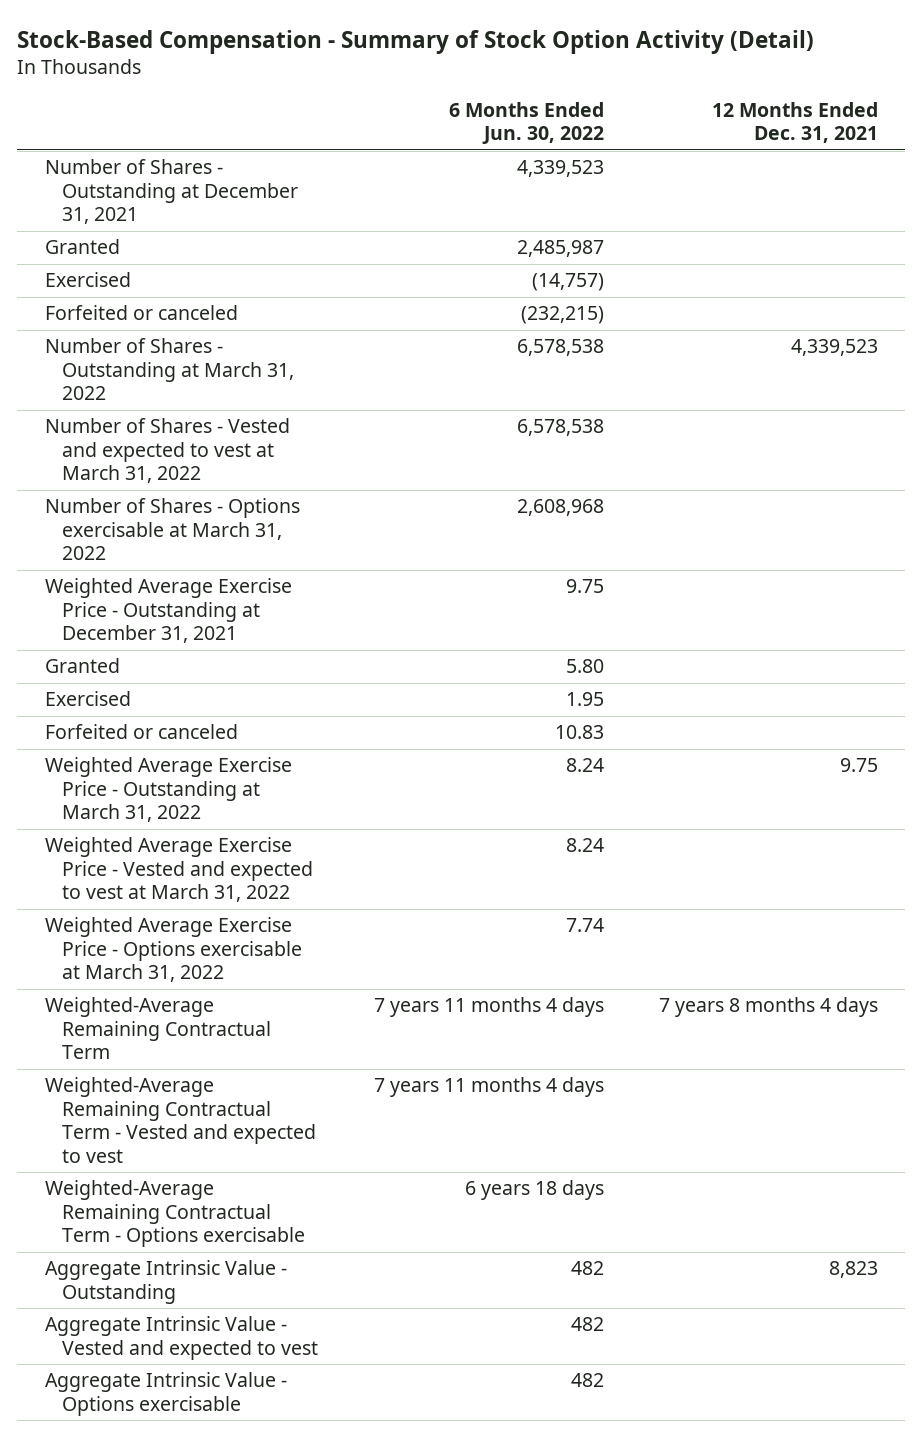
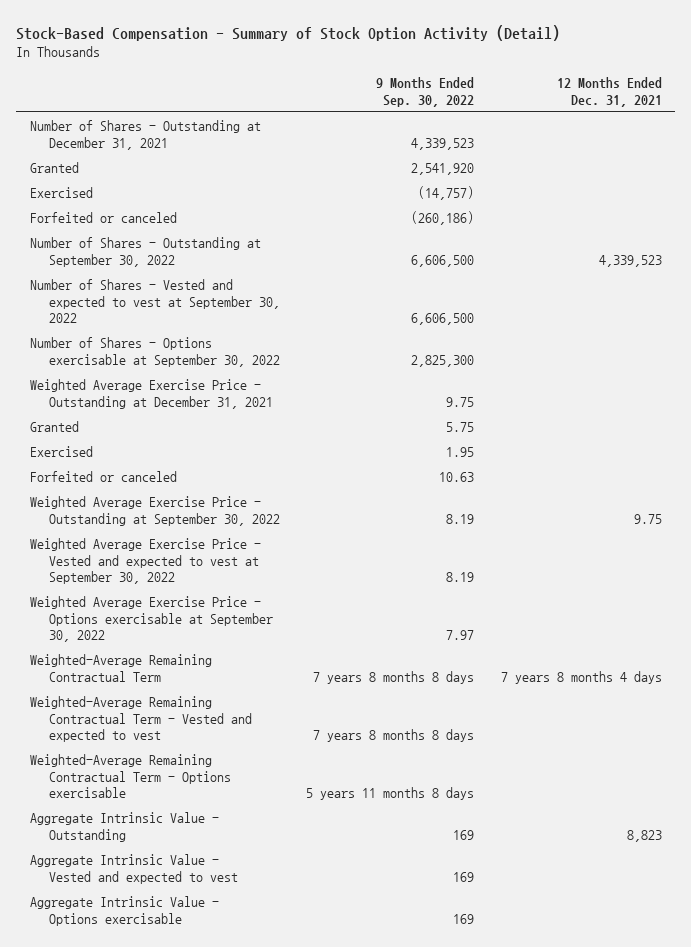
- | 6 Months Ended Jun. 30, 2022 | 12 Months Ended Dec. 31, 2021
+ | 9 Months Ended Sep. 30, 2022 | 12 Months Ended Dec. 31, 2021
- Number of Shares - Outstanding at March 31, 2022 | 6,578,538 | 4,339,523
- Number of Shares - Vested and expected to vest at March 31, 2022 | 6,578,538 |
- Number of Shares - Options exercisable at March 31, 2022 | 2,608,968 |
+ Number of Shares - Outstanding at September 30, 2022 | 6,606,500 | 4,339,523
+ Number of Shares - Vested and expected to vest at September 30, 2022 | 6,606,500 |
+ Number of Shares - Options exercisable at September 30, 2022 | 2,825,300 |
- Weighted Average Exercise Price - Outstanding at March 31, 2022 | 8.24 | 9.75
- Weighted Average Exercise Price - Vested and expected to vest at March 31, 2022 | 8.24 |
- Weighted Average Exercise Price - Options exercisable at March 31, 2022 | 7.74 |
+ Weighted Average Exercise Price - Outstanding at September 30, 2022 | 8.19 | 9.75
+ Weighted Average Exercise Price - Vested and expected to vest at September 30, 2022 | 8.19 |
+ Weighted Average Exercise Price - Options exercisable at September 30, 2022 | 7.97 |

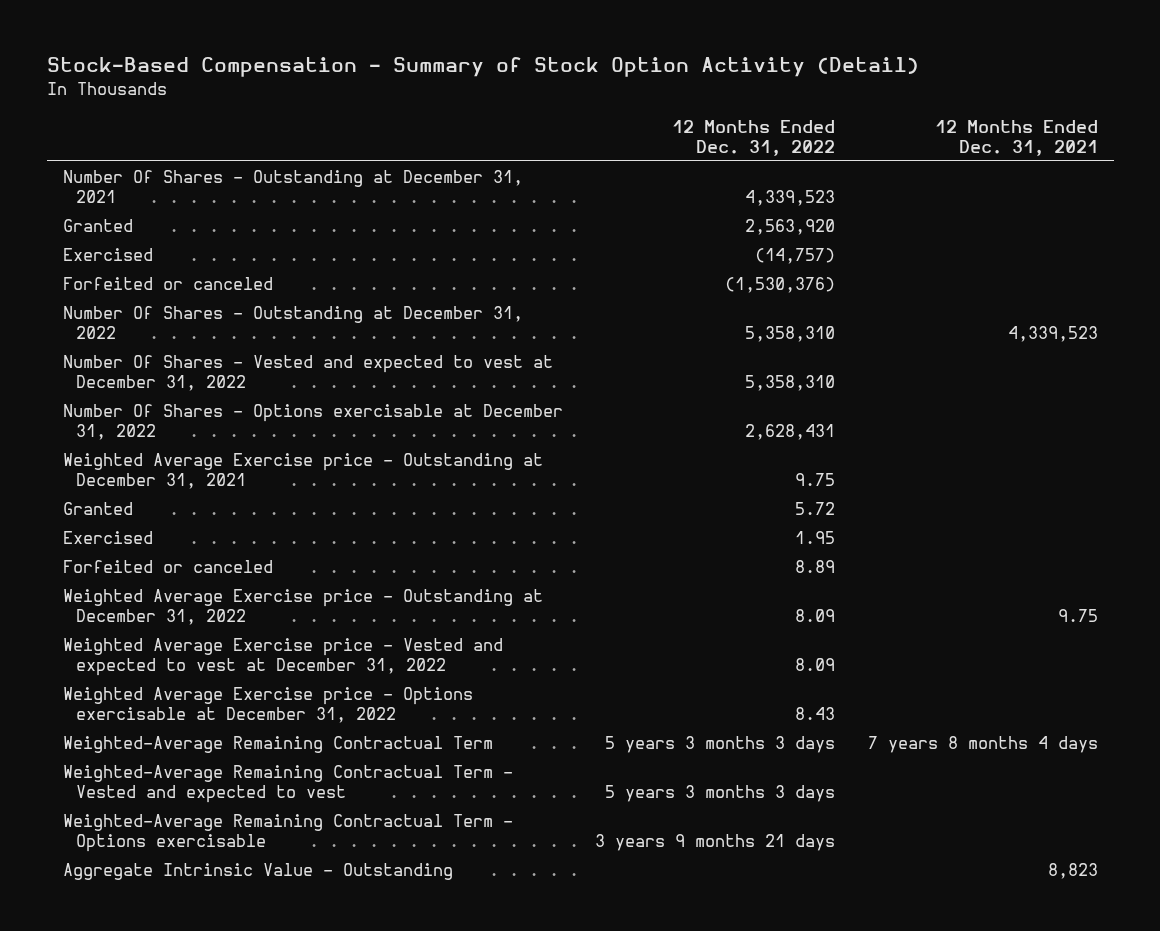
- | 9 Months Ended Sep. 30, 2022 | 12 Months Ended Dec. 31, 2021
+ | 12 Months Ended Dec. 31, 2022 | 12 Months Ended Dec. 31, 2021
- Number of Shares - Outstanding at December 31, 2021 | 4,339,523 |
+ Number Of Shares - Outstanding at December 31, 2021 | 4,339,523 |
- Number of Shares - Outstanding at September 30, 2022 | 6,606,500 | 4,339,523
- Number of Shares - Vested and expected to vest at September 30, 2022 | 6,606,500 |
- Number of Shares - Options exercisable at September 30, 2022 | 2,825,300 |
- Weighted Average Exercise Price - Outstanding at December 31, 2021 | 9.75 |
+ Number Of Shares - Outstanding at December 31, 2022 | 5,358,310 | 4,339,523
+ Number Of Shares - Vested and expected to vest at December 31, 2022 | 5,358,310 |
+ Number Of Shares - Options exercisable at December 31, 2022 | 2,628,431 |
+ Weighted Average Exercise price - Outstanding at December 31, 2021 | 9.75 |
- Weighted Average Exercise Price - Outstanding at September 30, 2022 | 8.19 | 9.75
- Weighted Average Exercise Price - Vested and expected to vest at September 30, 2022 | 8.19 |
- Weighted Average Exercise Price - Options exercisable at September 30, 2022 | 7.97 |
+ Weighted Average Exercise price - Outstanding at December 31, 2022 | 8.09 | 9.75
+ Weighted Average Exercise price - Vested and expected to vest at December 31, 2022 | 8.09 |
+ Weighted Average Exercise price - Options exercisable at December 31, 2022 | 8.43 |
- Aggregate Intrinsic Value - Vested and expected to vest | 169 |
- Aggregate Intrinsic Value - Options exercisable | 169 |

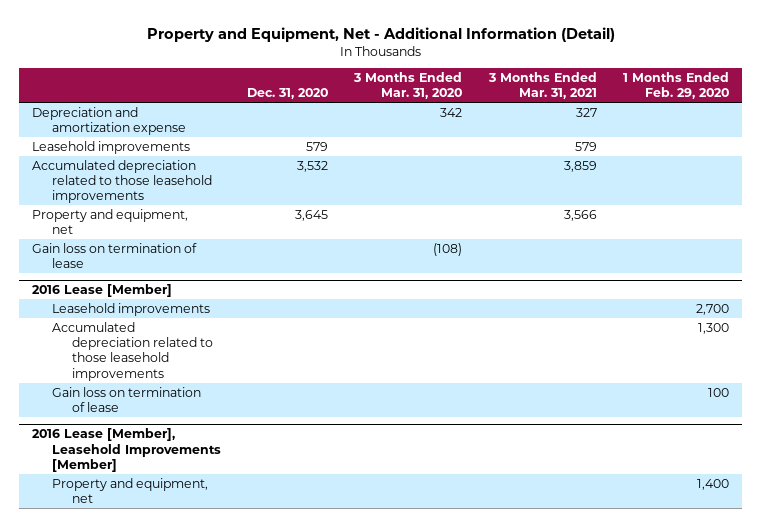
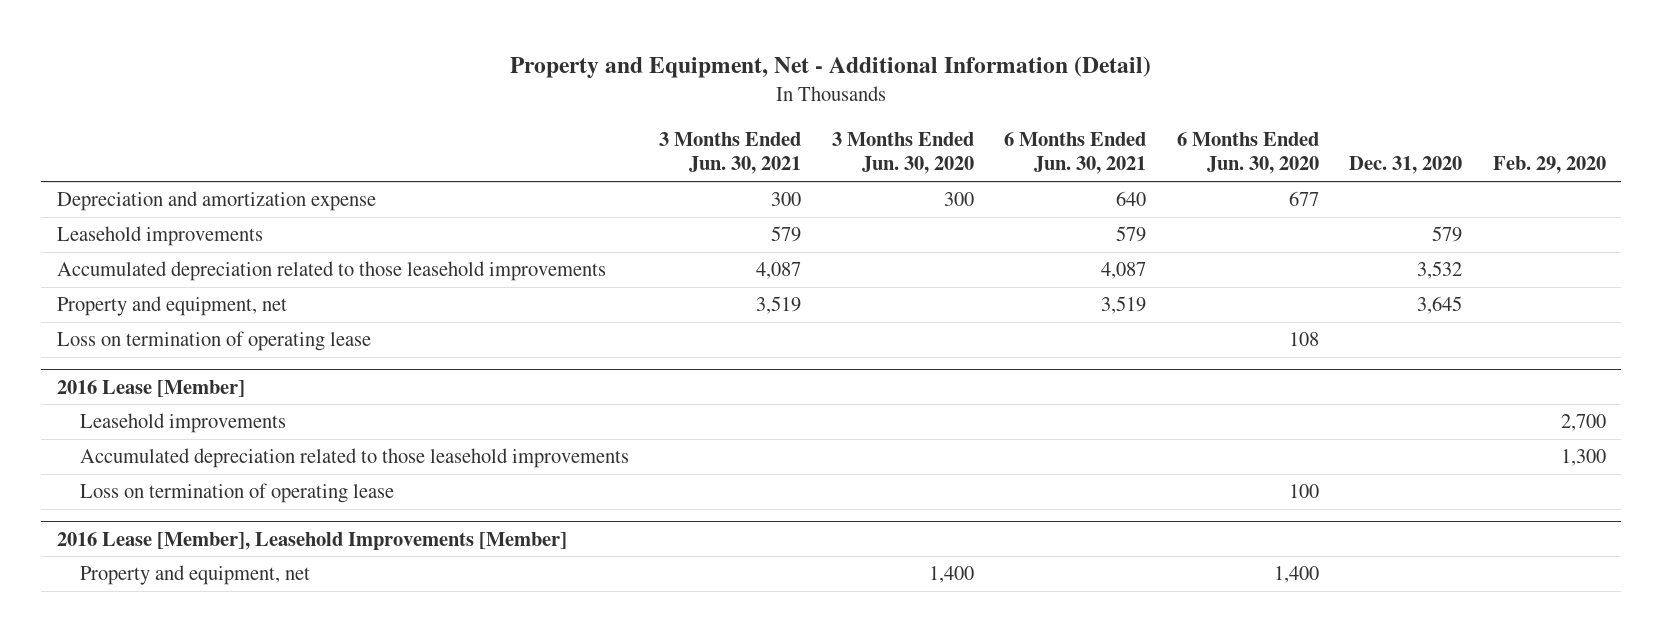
- | Dec. 31, 2020 | 3 Months Ended Mar. 31, 2020 | 3 Months Ended Mar. 31, 2021 | 1 Months Ended Feb. 29, 2020
+ | 3 Months Ended Jun. 30, 2021 | 3 Months Ended Jun. 30, 2020 | 6 Months Ended Jun. 30, 2021 | 6 Months Ended Jun. 30, 2020 | Dec. 31, 2020 | Feb. 29, 2020
- Gain loss on termination of lease | | (108) | |
+ Loss on termination of operating lease | | | | 108 | |
@ 2016 Lease [Member]
- Gain loss on termination of lease | | | | 100
+ Loss on termination of operating lease | | | | 100 | |

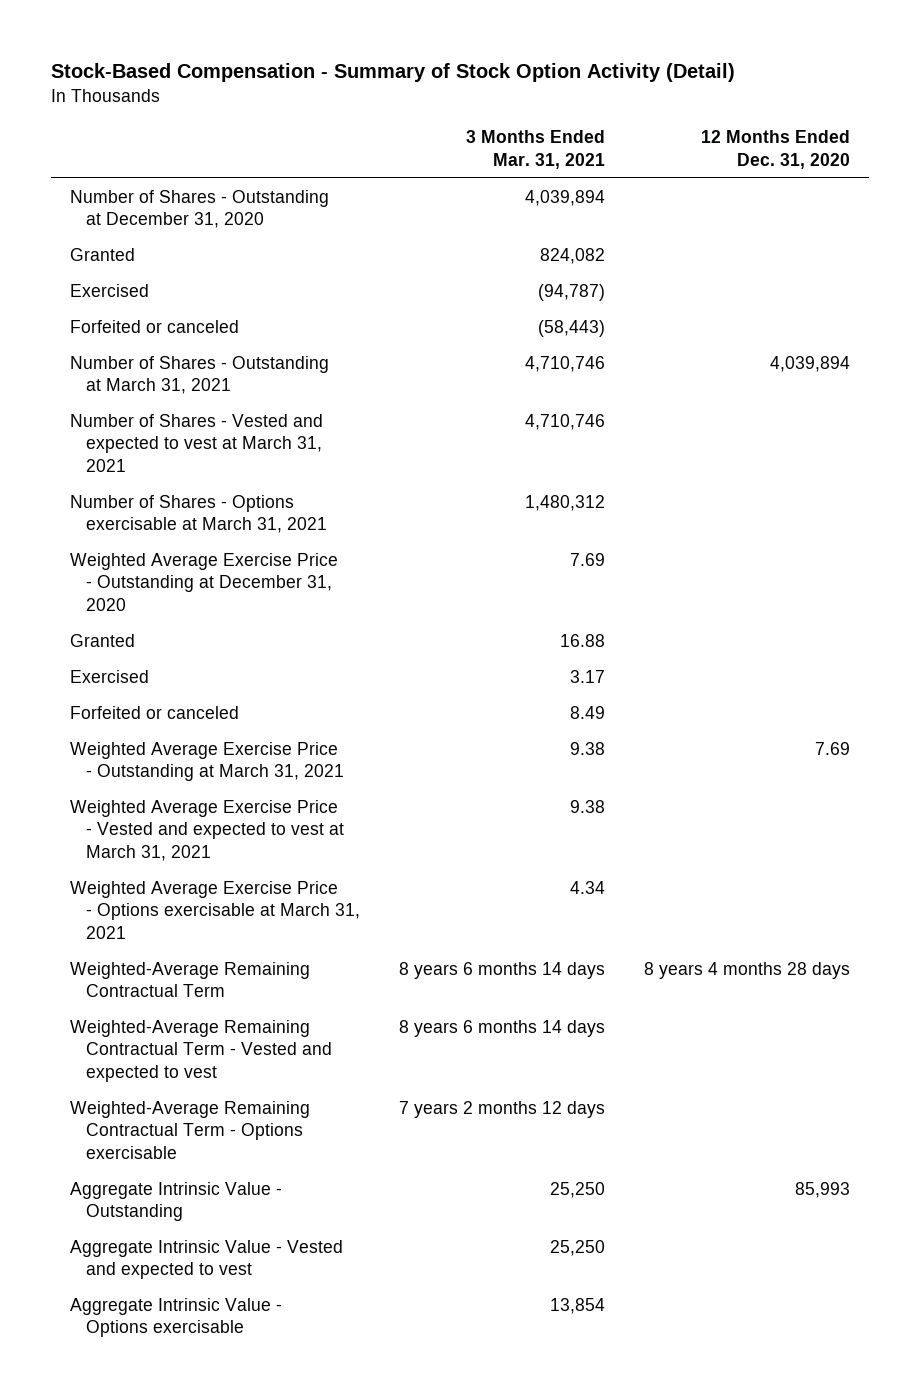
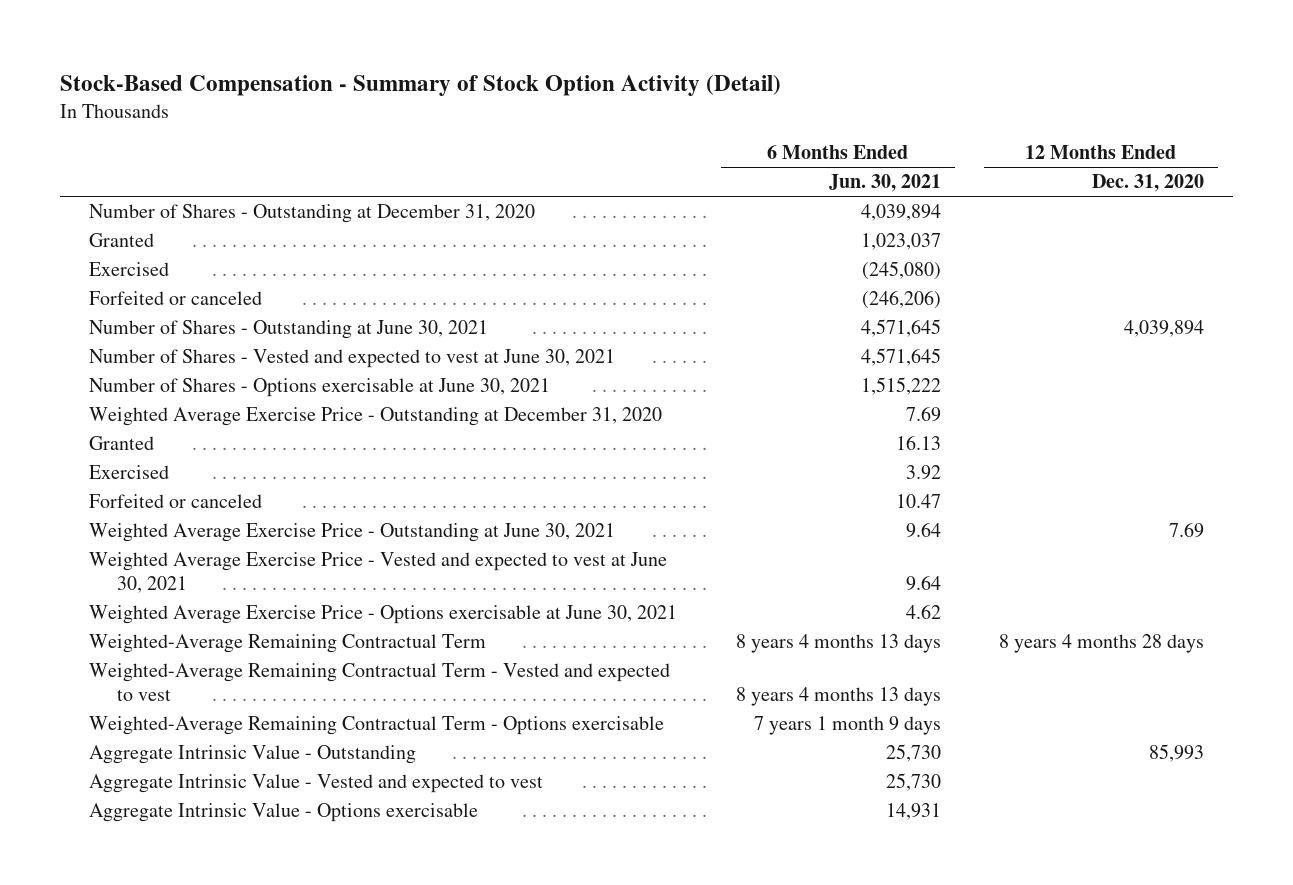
- | 3 Months Ended Mar. 31, 2021 | 12 Months Ended Dec. 31, 2020
+ | 6 Months Ended Jun. 30, 2021 | 12 Months Ended Dec. 31, 2020
- Number of Shares - Outstanding at March 31, 2021 | 4,710,746 | 4,039,894
- Number of Shares - Vested and expected to vest at March 31, 2021 | 4,710,746 |
- Number of Shares - Options exercisable at March 31, 2021 | 1,480,312 |
+ Number of Shares - Outstanding at June 30, 2021 | 4,571,645 | 4,039,894
+ Number of Shares - Vested and expected to vest at June 30, 2021 | 4,571,645 |
+ Number of Shares - Options exercisable at June 30, 2021 | 1,515,222 |
- Weighted Average Exercise Price - Outstanding at March 31, 2021 | 9.38 | 7.69
- Weighted Average Exercise Price - Vested and expected to vest at March 31, 2021 | 9.38 |
- Weighted Average Exercise Price - Options exercisable at March 31, 2021 | 4.34 |
+ Weighted Average Exercise Price - Outstanding at June 30, 2021 | 9.64 | 7.69
+ Weighted Average Exercise Price - Vested and expected to vest at June 30, 2021 | 9.64 |
+ Weighted Average Exercise Price - Options exercisable at June 30, 2021 | 4.62 |

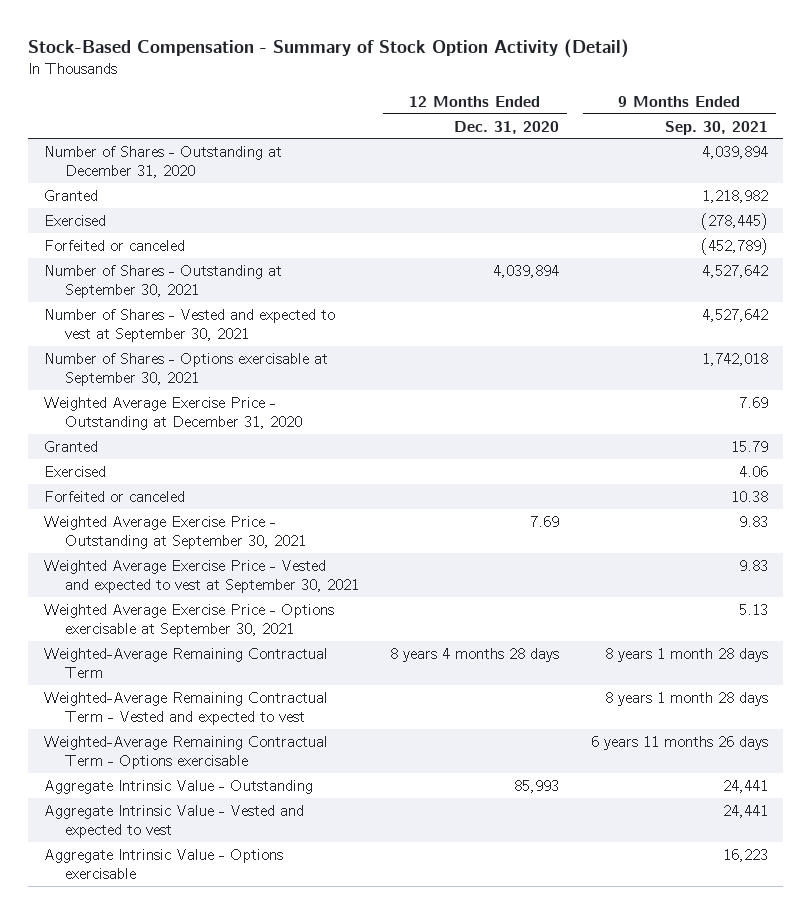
- | 6 Months Ended Jun. 30, 2021 | 12 Months Ended Dec. 31, 2020
+ | 12 Months Ended Dec. 31, 2020 | 9 Months Ended Sep. 30, 2021
- Number of Shares - Outstanding at June 30, 2021 | 4,571,645 | 4,039,894
- Number of Shares - Vested and expected to vest at June 30, 2021 | 4,571,645 |
- Number of Shares - Options exercisable at June 30, 2021 | 1,515,222 |
+ Number of Shares - Outstanding at September 30, 2021 | 4,039,894 | 4,527,642
+ Number of Shares - Vested and expected to vest at September 30, 2021 | | 4,527,642
+ Number of Shares - Options exercisable at September 30, 2021 | | 1,742,018
- Weighted Average Exercise Price - Outstanding at June 30, 2021 | 9.64 | 7.69
- Weighted Average Exercise Price - Vested and expected to vest at June 30, 2021 | 9.64 |
- Weighted Average Exercise Price - Options exercisable at June 30, 2021 | 4.62 |
+ Weighted Average Exercise Price - Outstanding at September 30, 2021 | 7.69 | 9.83
+ Weighted Average Exercise Price - Vested and expected to vest at September 30, 2021 | | 9.83
+ Weighted Average Exercise Price - Options exercisable at September 30, 2021 | | 5.13

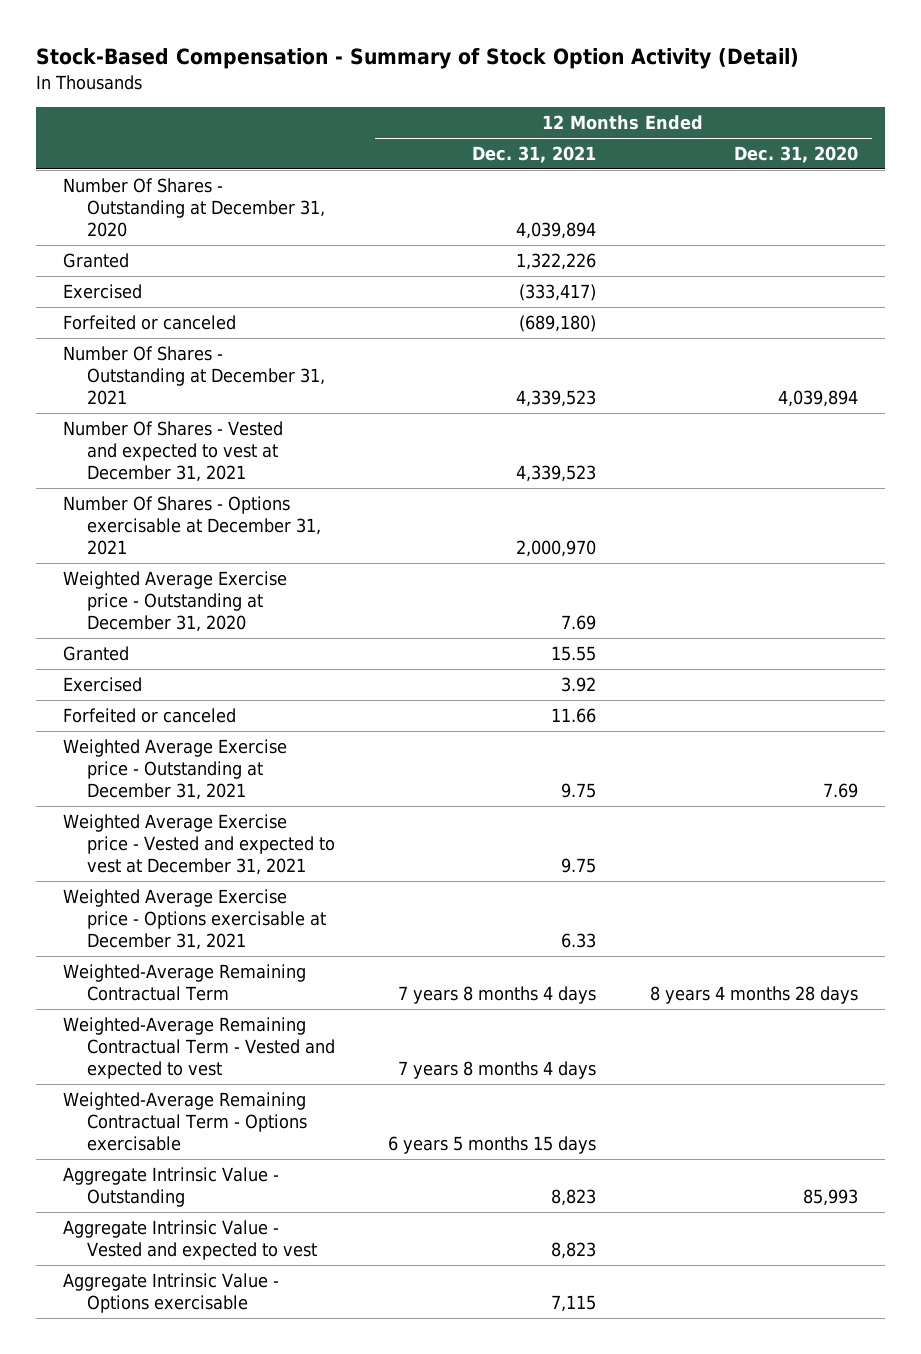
- | 12 Months Ended Dec. 31, 2020 | 9 Months Ended Sep. 30, 2021
+ | 12 Months Ended Dec. 31, 2021 | 12 Months Ended Dec. 31, 2020
- Number of Shares - Outstanding at December 31, 2020 | | 4,039,894
+ Number Of Shares - Outstanding at December 31, 2020 | 4,039,894 |
- Number of Shares - Outstanding at September 30, 2021 | 4,039,894 | 4,527,642
- Number of Shares - Vested and expected to vest at September 30, 2021 | | 4,527,642
- Number of Shares - Options exercisable at September 30, 2021 | | 1,742,018
- Weighted Average Exercise Price - Outstanding at December 31, 2020 | | 7.69
+ Number Of Shares - Outstanding at December 31, 2021 | 4,339,523 | 4,039,894
+ Number Of Shares - Vested and expected to vest at December 31, 2021 | 4,339,523 |
+ Number Of Shares - Options exercisable at December 31, 2021 | 2,000,970 |
+ Weighted Average Exercise price - Outstanding at December 31, 2020 | 7.69 |
- Weighted Average Exercise Price - Outstanding at September 30, 2021 | 7.69 | 9.83
- Weighted Average Exercise Price - Vested and expected to vest at September 30, 2021 | | 9.83
- Weighted Average Exercise Price - Options exercisable at September 30, 2021 | | 5.13
+ Weighted Average Exercise price - Outstanding at December 31, 2021 | 9.75 | 7.69
+ Weighted Average Exercise price - Vested and expected to vest at December 31, 2021 | 9.75 |
+ Weighted Average Exercise price - Options exercisable at December 31, 2021 | 6.33 |

